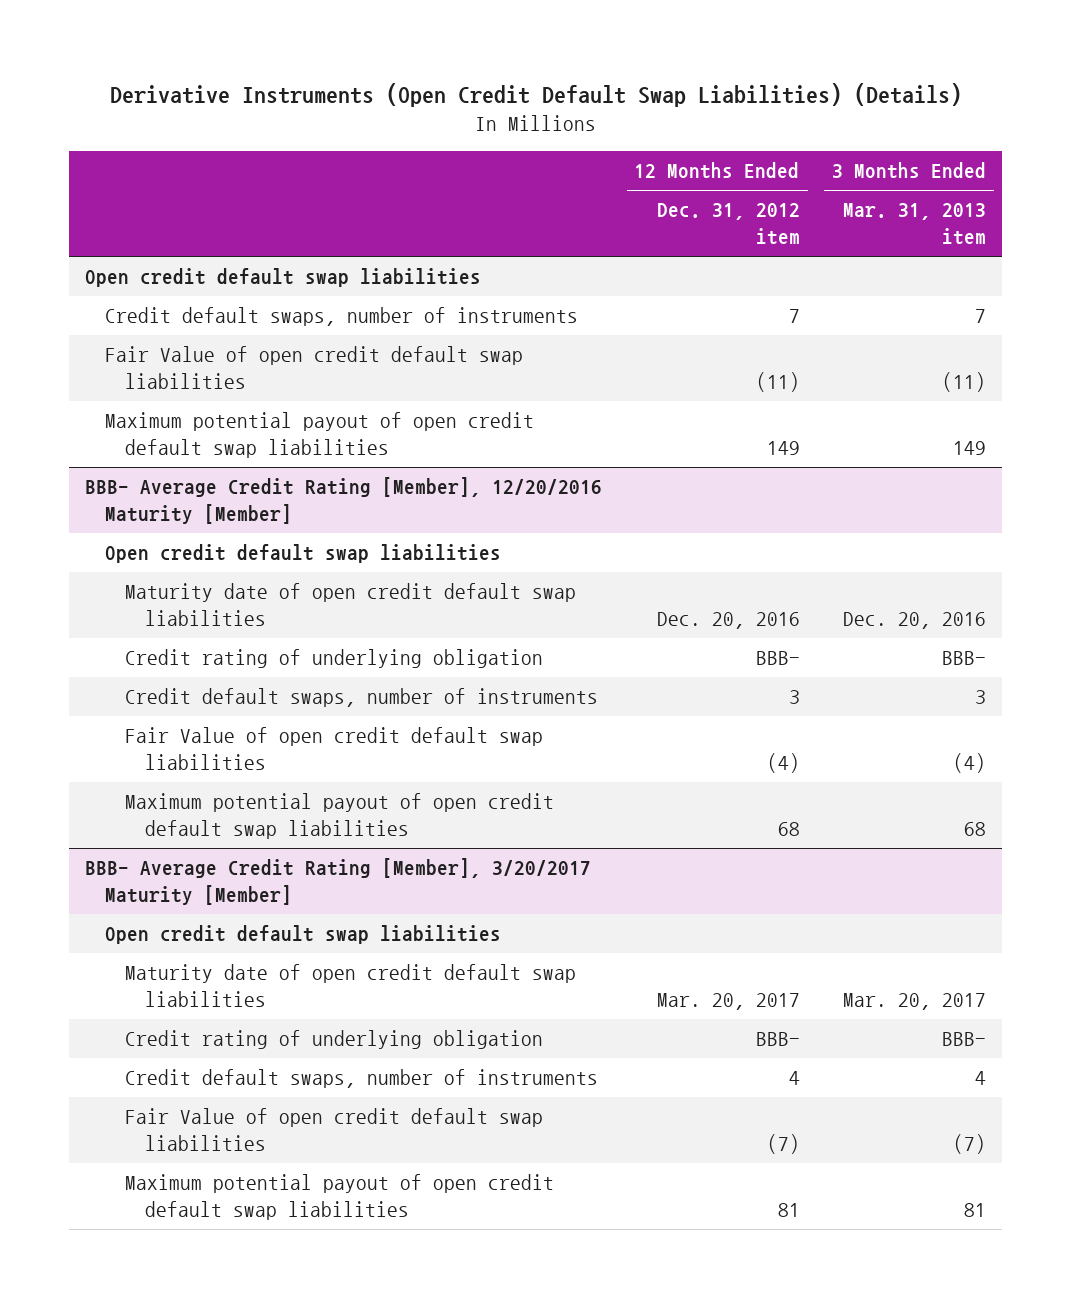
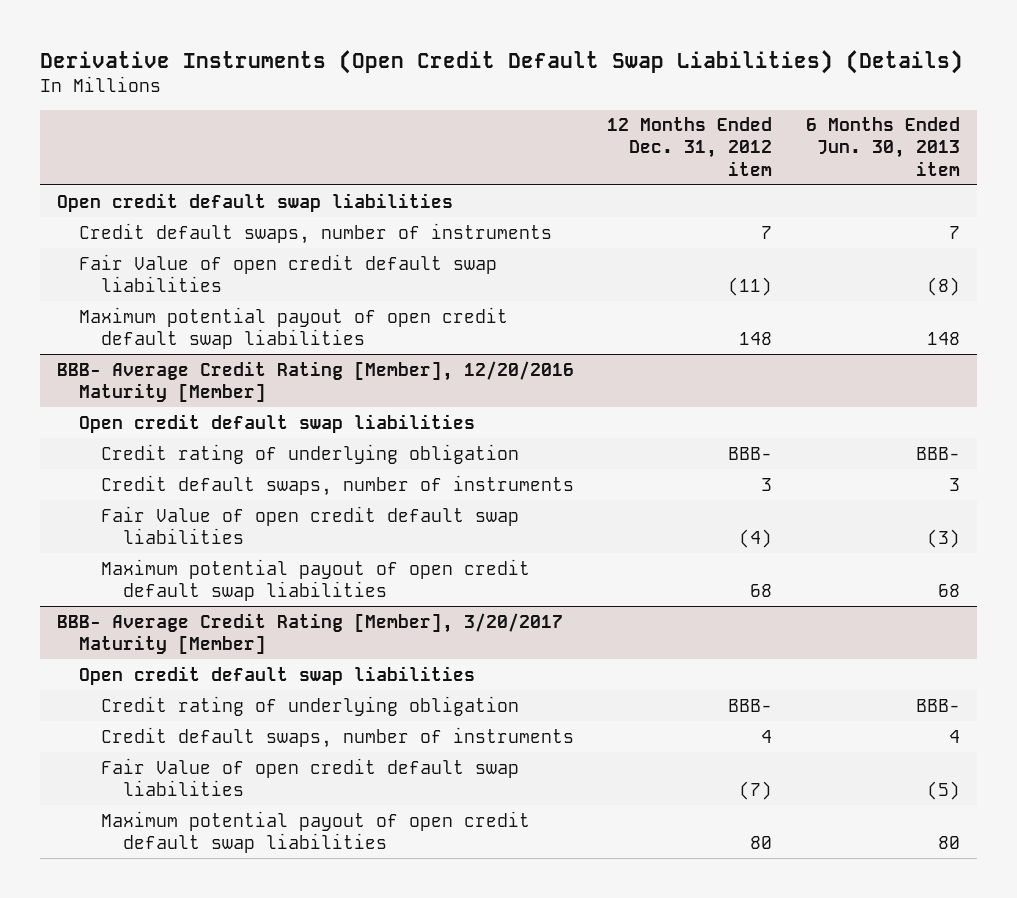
- | 12 Months Ended Dec. 31, 2012 item | 3 Months Ended Mar. 31, 2013 item
+ | 12 Months Ended Dec. 31, 2012 item | 6 Months Ended Jun. 30, 2013 item
- Maximum potential payout of open credit default swap liabilities | 149 | 149
+ Maximum potential payout of open credit default swap liabilities | 148 | 148
@ BBB- Average Credit Rating [Member], 12/20/2016 Maturity [Member]
- Maturity date of open credit default swap liabilities | Dec. 20, 2016 | Dec. 20, 2016
@ BBB- Average Credit Rating [Member], 3/20/2017 Maturity [Member]
- Maturity date of open credit default swap liabilities | Mar. 20, 2017 | Mar. 20, 2017
- Maximum potential payout of open credit default swap liabilities | 81 | 81
+ Maximum potential payout of open credit default swap liabilities | 80 | 80

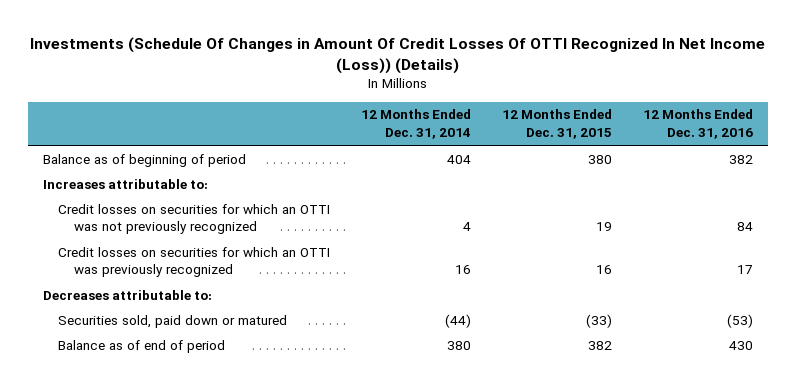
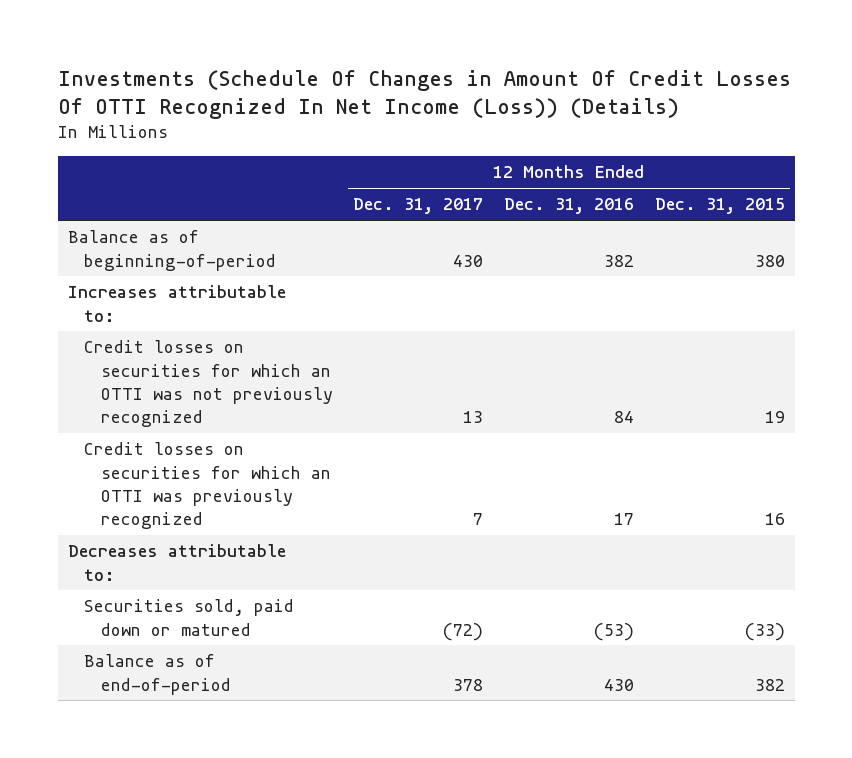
- | 12 Months Ended Dec. 31, 2014 | 12 Months Ended Dec. 31, 2015 | 12 Months Ended Dec. 31, 2016
+ | 12 Months Ended Dec. 31, 2017 | 12 Months Ended Dec. 31, 2016 | 12 Months Ended Dec. 31, 2015
- Balance as of beginning of period | 404 | 380 | 382
+ Balance as of beginning-of-period | 430 | 382 | 380
- Balance as of end of period | 380 | 382 | 430
+ Balance as of end-of-period | 378 | 430 | 382

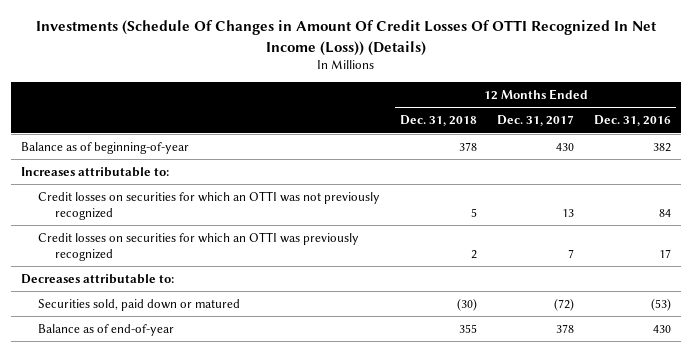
- | 12 Months Ended Dec. 31, 2017 | 12 Months Ended Dec. 31, 2016 | 12 Months Ended Dec. 31, 2015
+ | 12 Months Ended Dec. 31, 2018 | 12 Months Ended Dec. 31, 2017 | 12 Months Ended Dec. 31, 2016
- Balance as of beginning-of-period | 430 | 382 | 380
+ Balance as of beginning-of-year | 378 | 430 | 382
- Balance as of end-of-period | 378 | 430 | 382
+ Balance as of end-of-year | 355 | 378 | 430

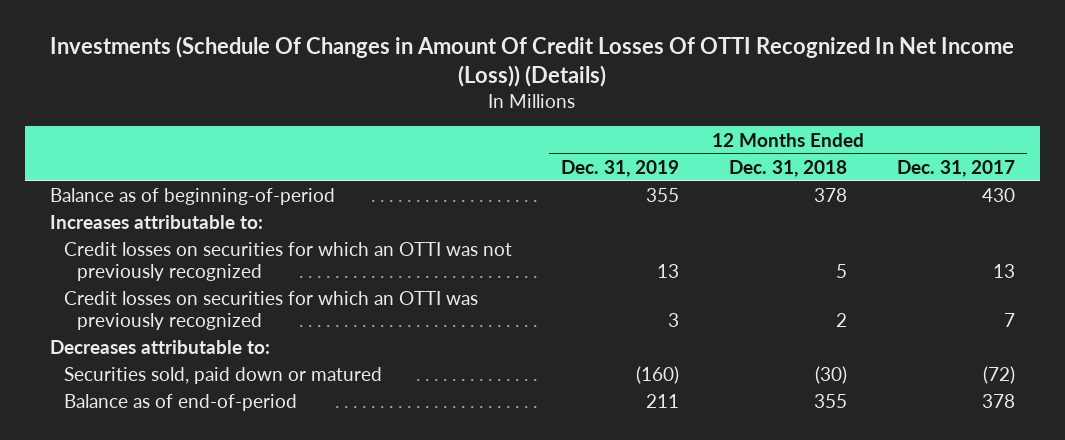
- | 12 Months Ended Dec. 31, 2018 | 12 Months Ended Dec. 31, 2017 | 12 Months Ended Dec. 31, 2016
+ | 12 Months Ended Dec. 31, 2019 | 12 Months Ended Dec. 31, 2018 | 12 Months Ended Dec. 31, 2017
- Balance as of beginning-of-year | 378 | 430 | 382
+ Balance as of beginning-of-period | 355 | 378 | 430
- Balance as of end-of-year | 355 | 378 | 430
+ Balance as of end-of-period | 211 | 355 | 378

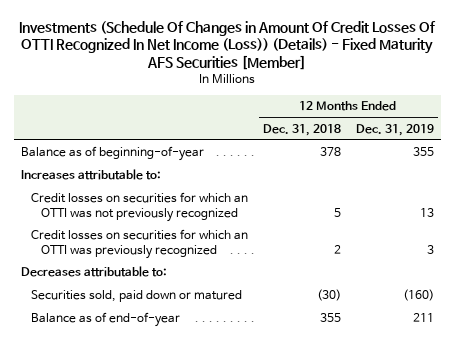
- Investments (Schedule Of Changes in Amount Of Credit Losses Of OTTI Recognized In Net Income (Loss)) (Details)
+ Investments (Schedule Of Changes in Amount Of Credit Losses Of OTTI Recognized In Net Income (Loss)) (Details) - Fixed Maturity AFS Securities [Member]
- | 12 Months Ended Dec. 31, 2019 | 12 Months Ended Dec. 31, 2018 | 12 Months Ended Dec. 31, 2017
+ | 12 Months Ended Dec. 31, 2018 | 12 Months Ended Dec. 31, 2019
- Balance as of beginning-of-period | 355 | 378 | 430
+ Balance as of beginning-of-year | 378 | 355
- Balance as of end-of-period | 211 | 355 | 378
+ Balance as of end-of-year | 355 | 211

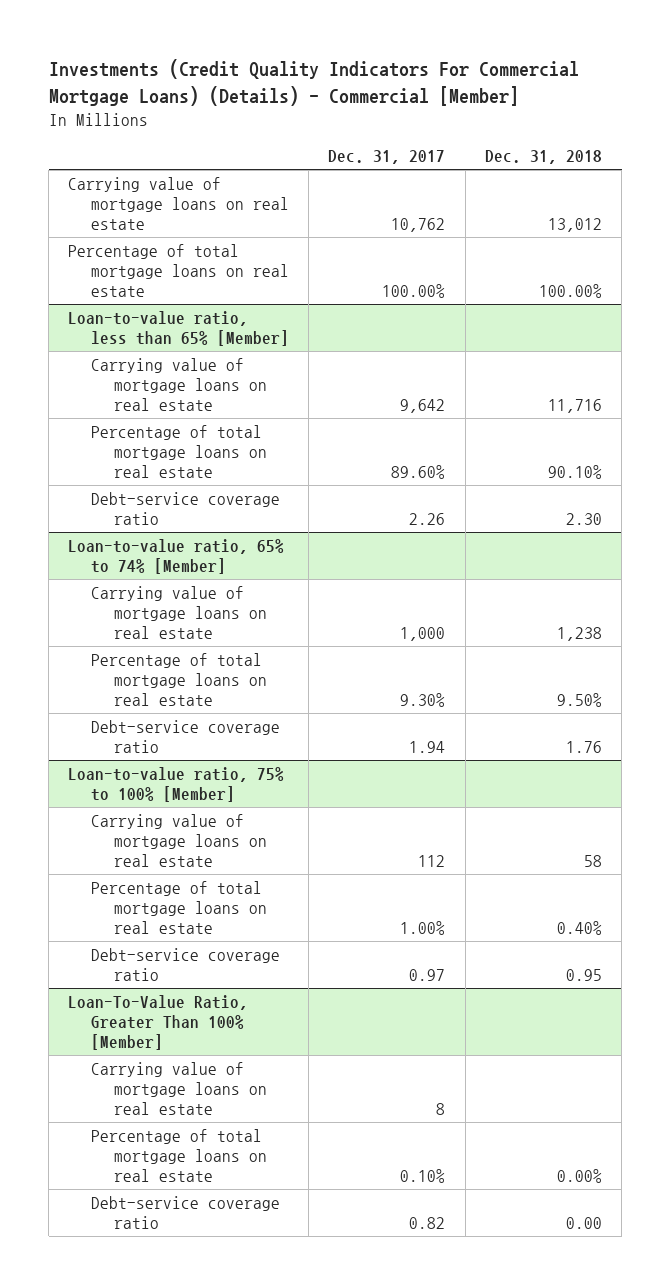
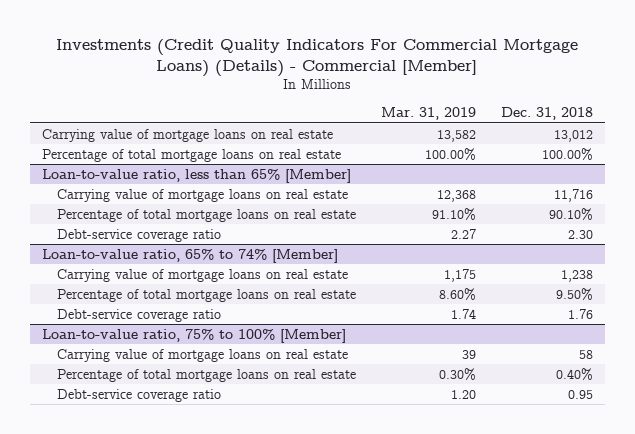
- | Dec. 31, 2017 | Dec. 31, 2018
+ | Mar. 31, 2019 | Dec. 31, 2018
- Loan-To-Value Ratio, Greater Than 100% [Member]
- Carrying value of mortgage loans on real estate | 8 |
- Percentage of total mortgage loans on real estate | 0.10% | 0.00%
- Debt-service coverage ratio | 0.82 | 0.00

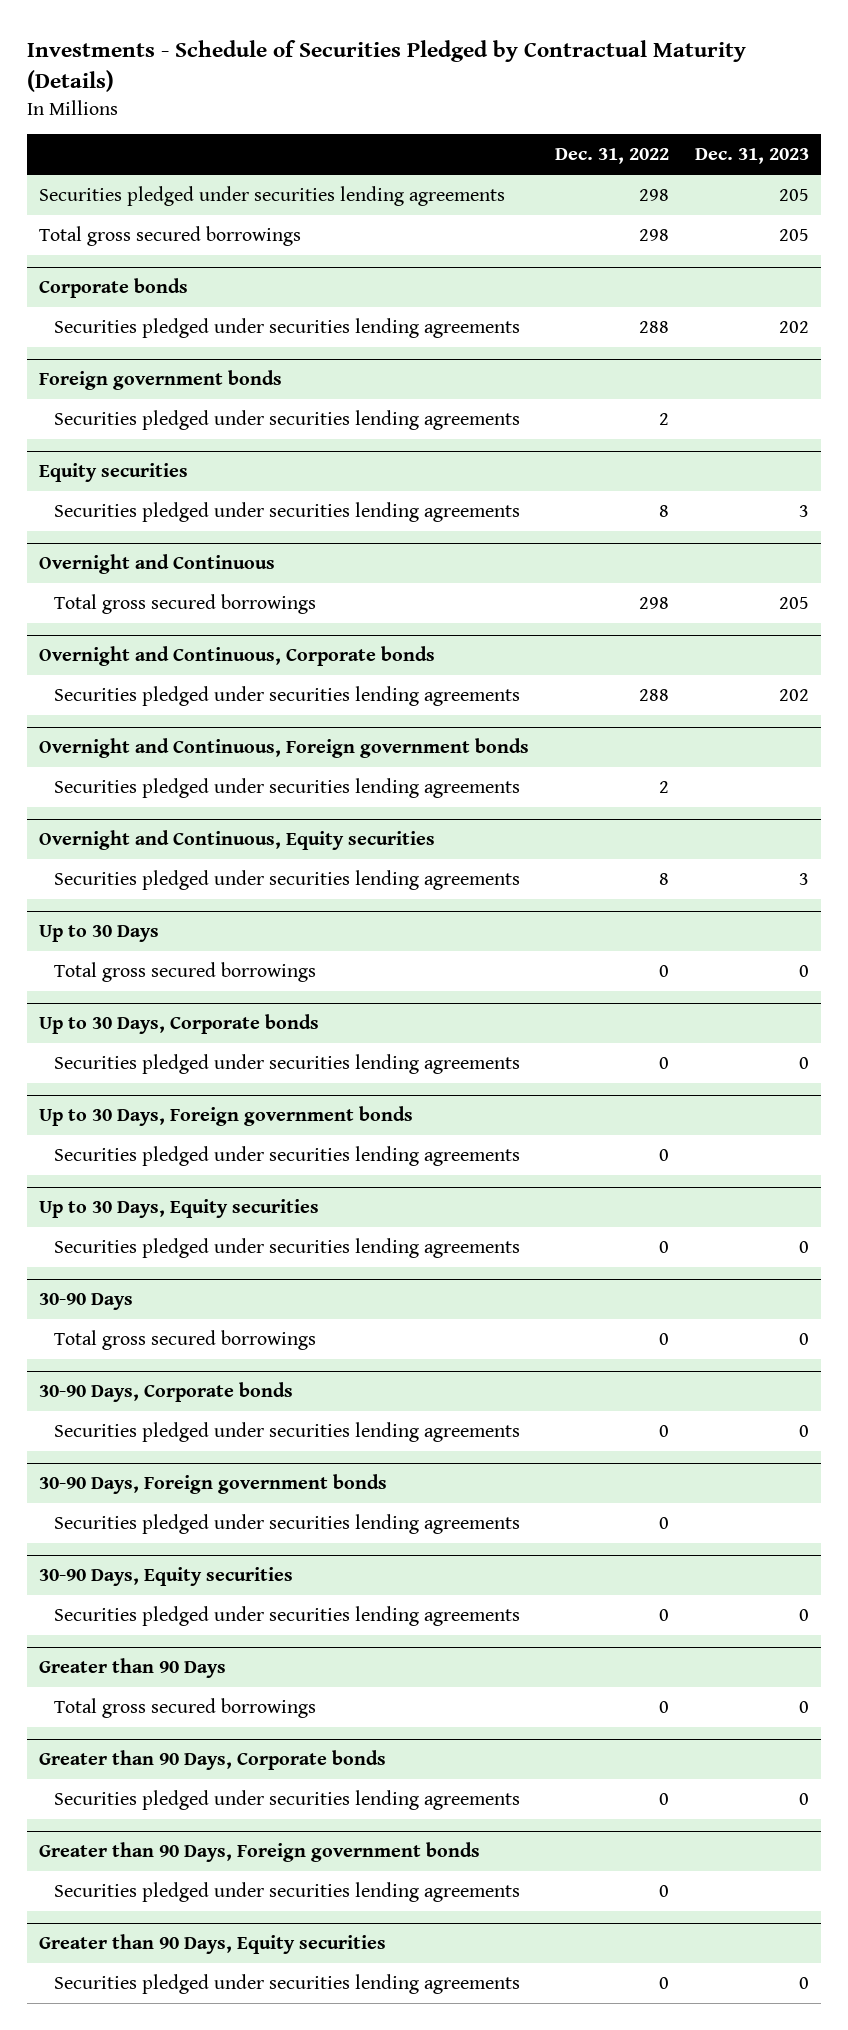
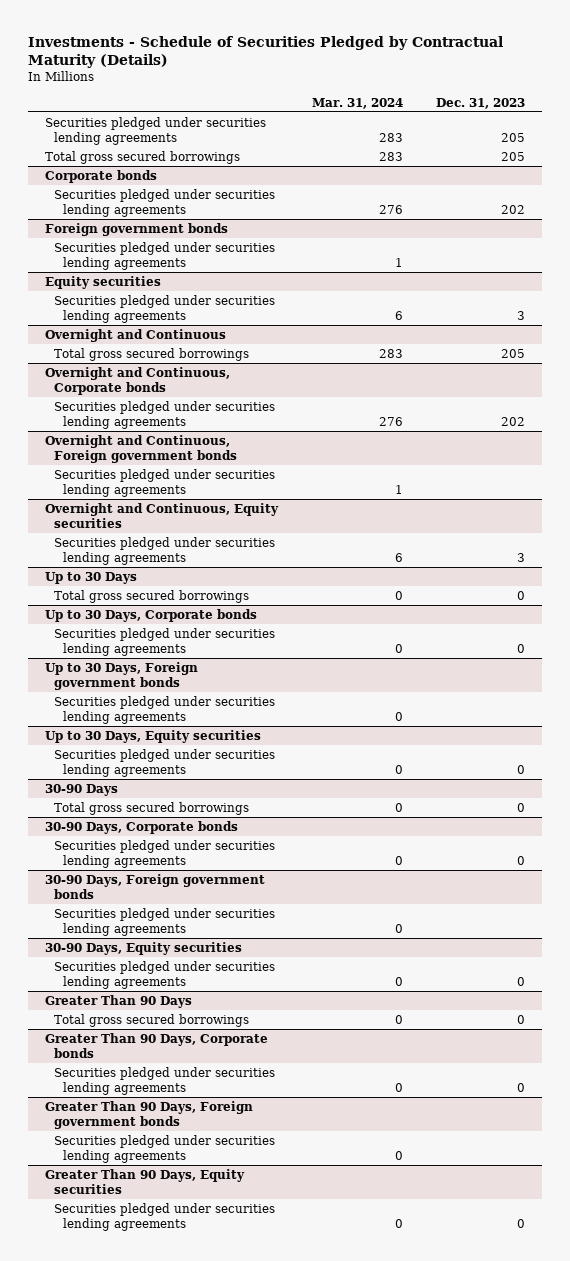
- | Dec. 31, 2022 | Dec. 31, 2023
+ | Mar. 31, 2024 | Dec. 31, 2023
- Greater than 90 Days
+ Greater Than 90 Days
- Greater than 90 Days, Corporate bonds
+ Greater Than 90 Days, Corporate bonds
- Greater than 90 Days, Foreign government bonds
+ Greater Than 90 Days, Foreign government bonds
- Greater than 90 Days, Equity securities
+ Greater Than 90 Days, Equity securities

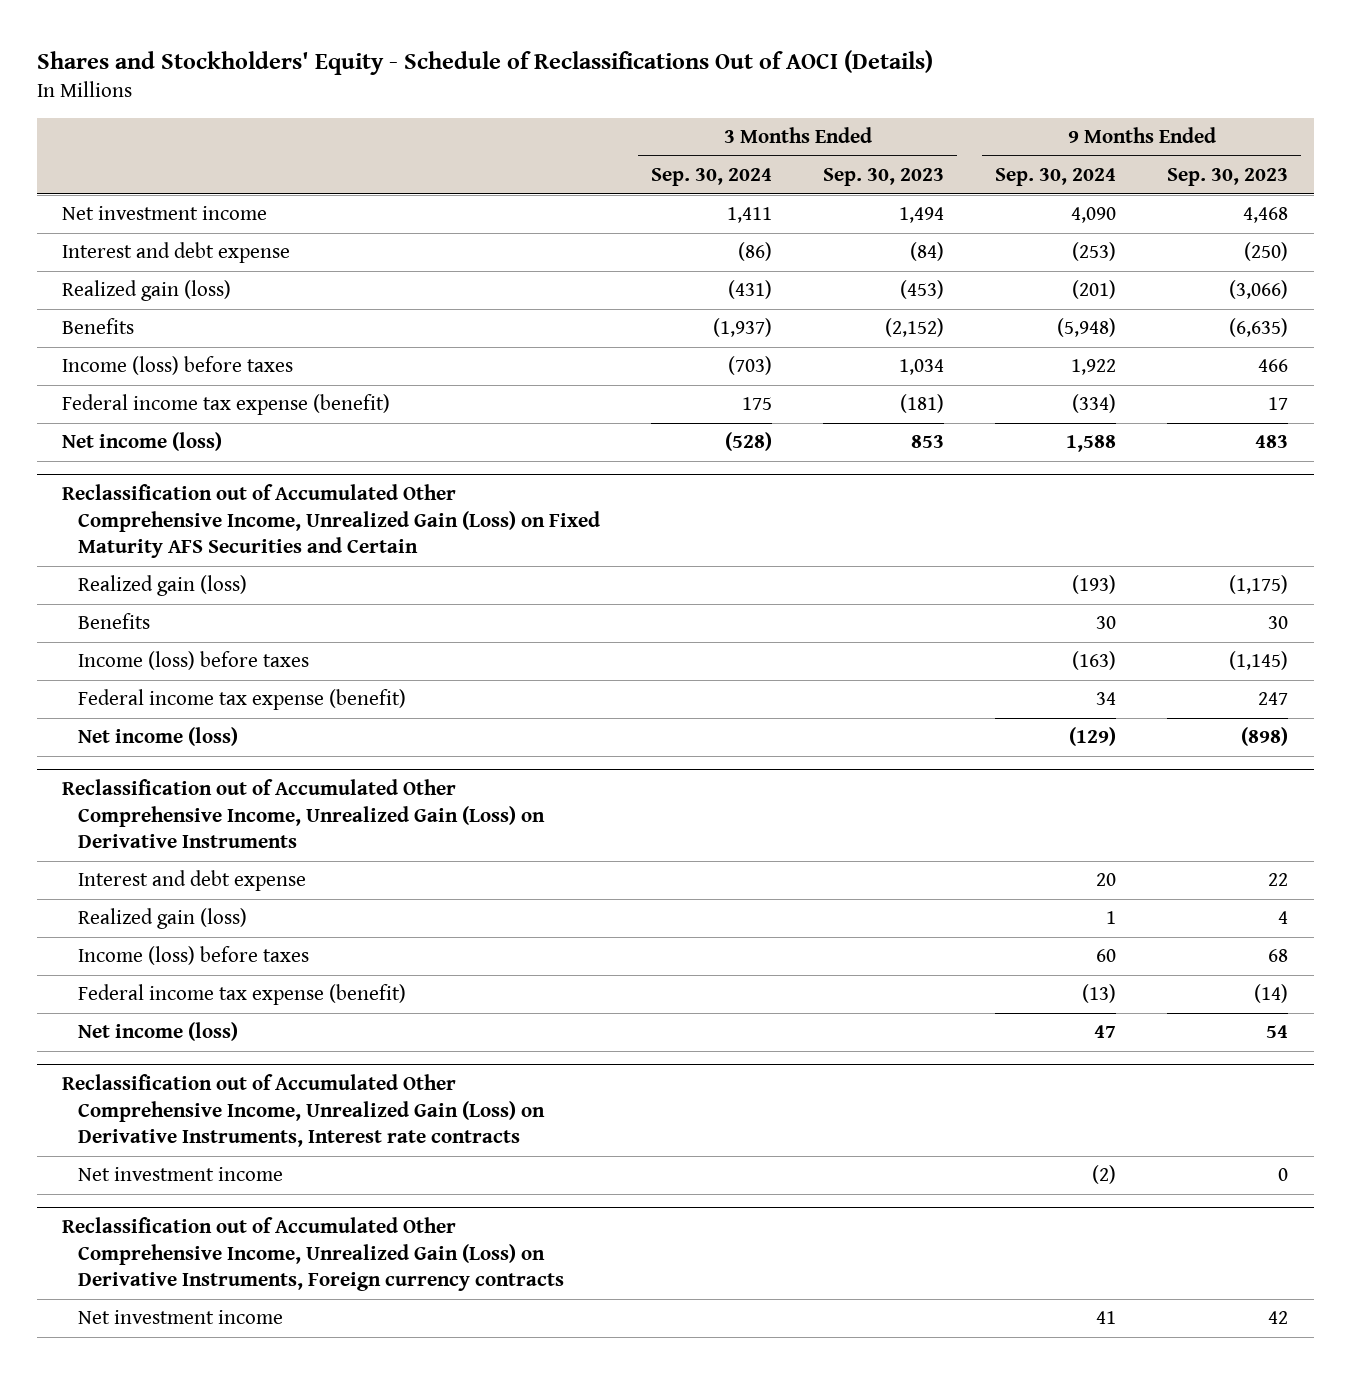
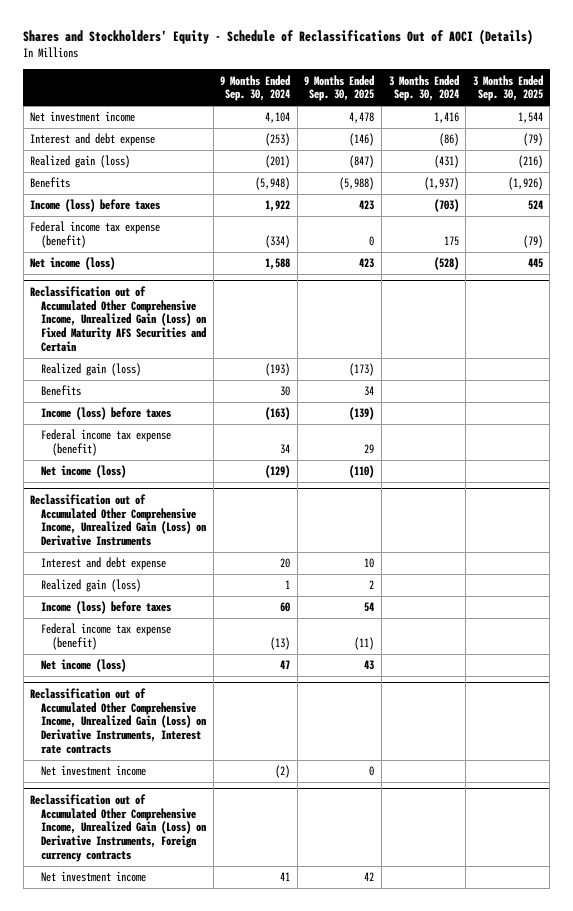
- | 3 Months Ended Sep. 30, 2024 | 3 Months Ended Sep. 30, 2023 | 9 Months Ended Sep. 30, 2024 | 9 Months Ended Sep. 30, 2023
+ | 9 Months Ended Sep. 30, 2024 | 9 Months Ended Sep. 30, 2025 | 3 Months Ended Sep. 30, 2024 | 3 Months Ended Sep. 30, 2025
- Net investment income | 1,411 | 1,494 | 4,090 | 4,468
+ Net investment income | 4,104 | 4,478 | 1,416 | 1,544

